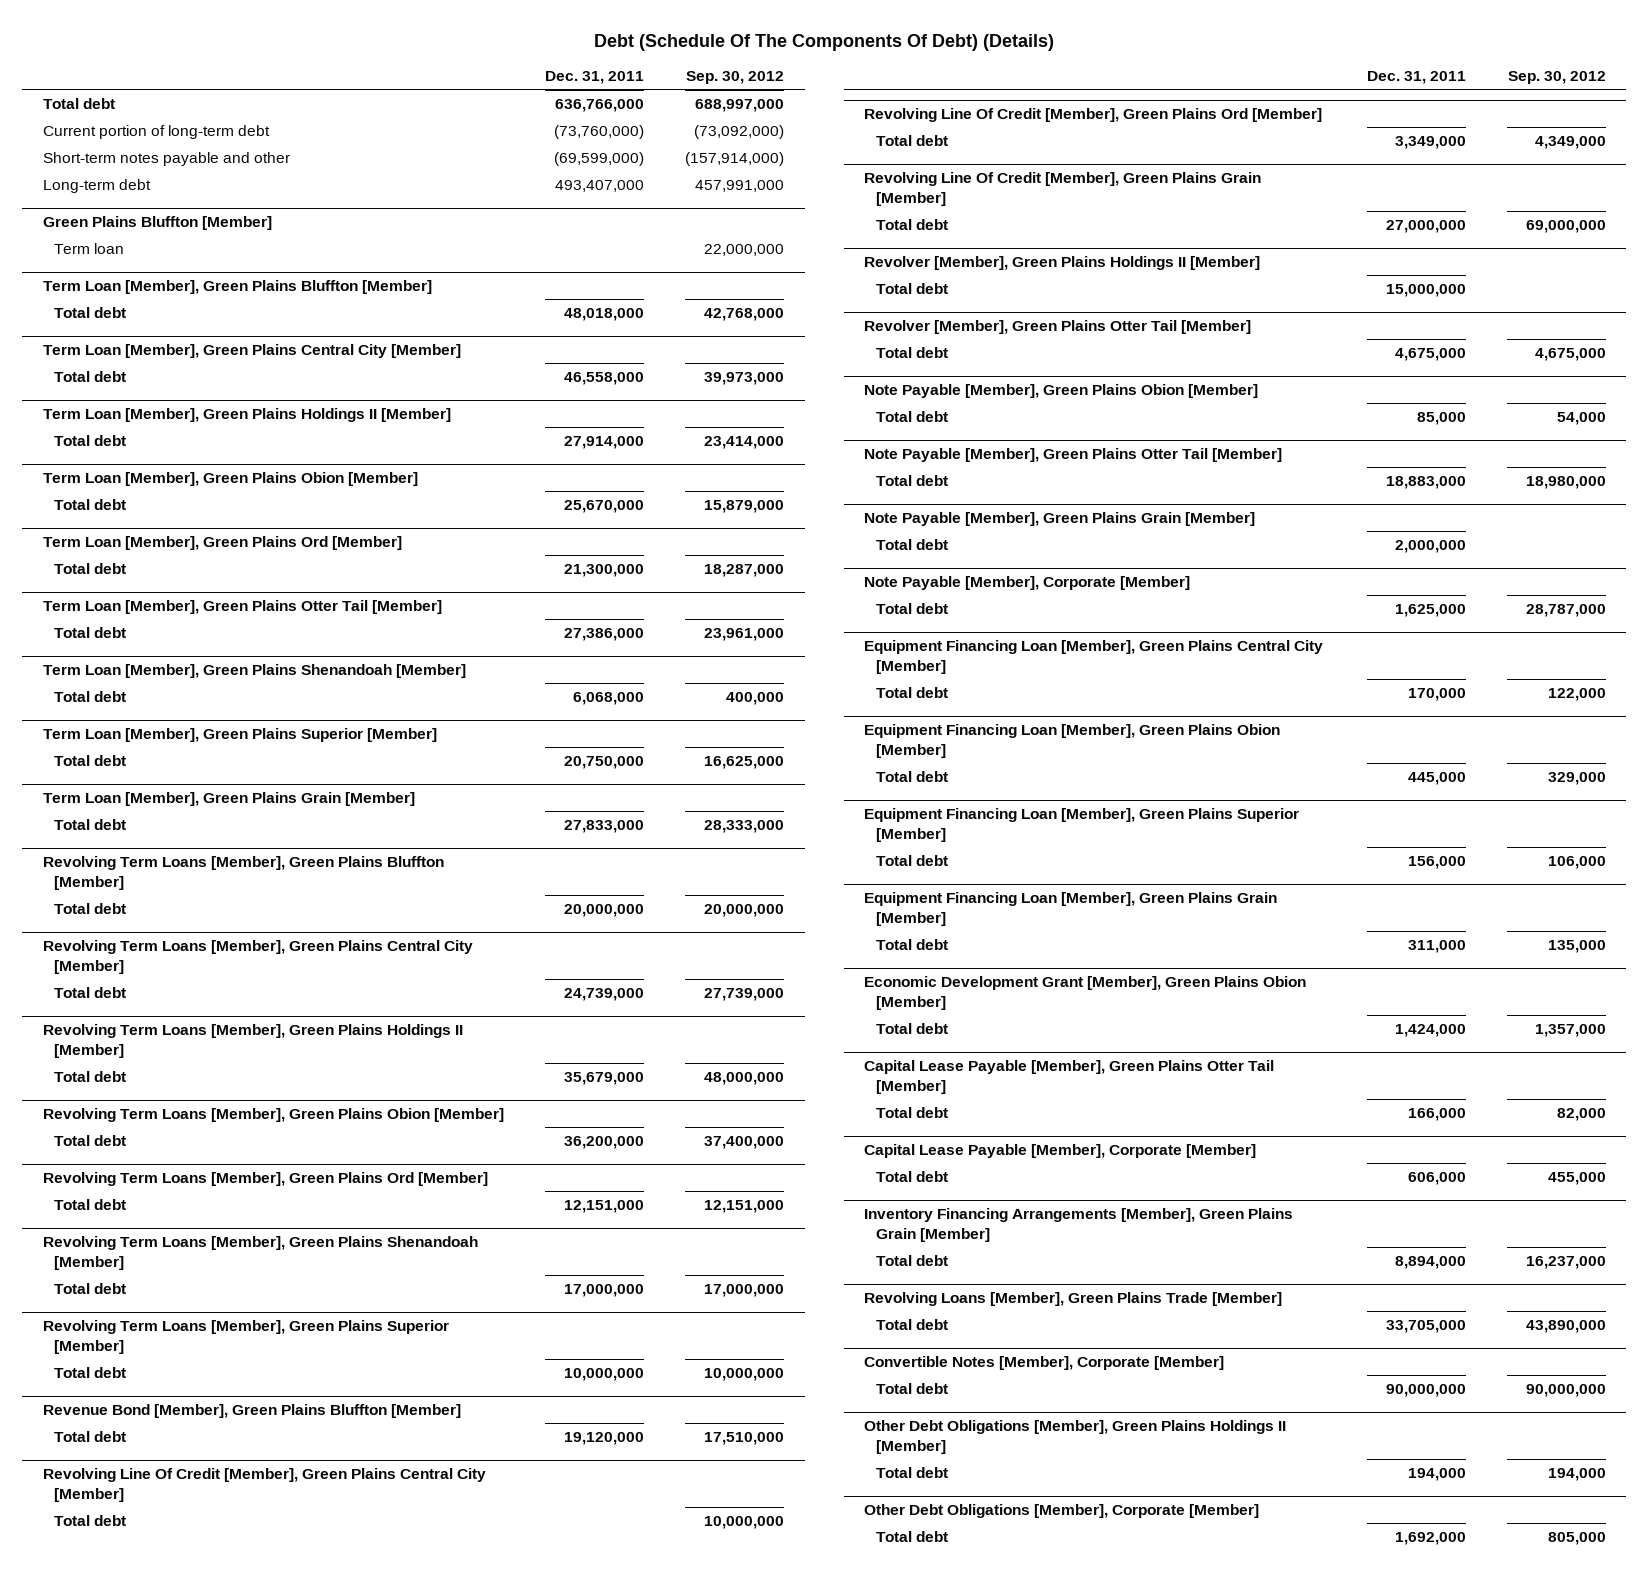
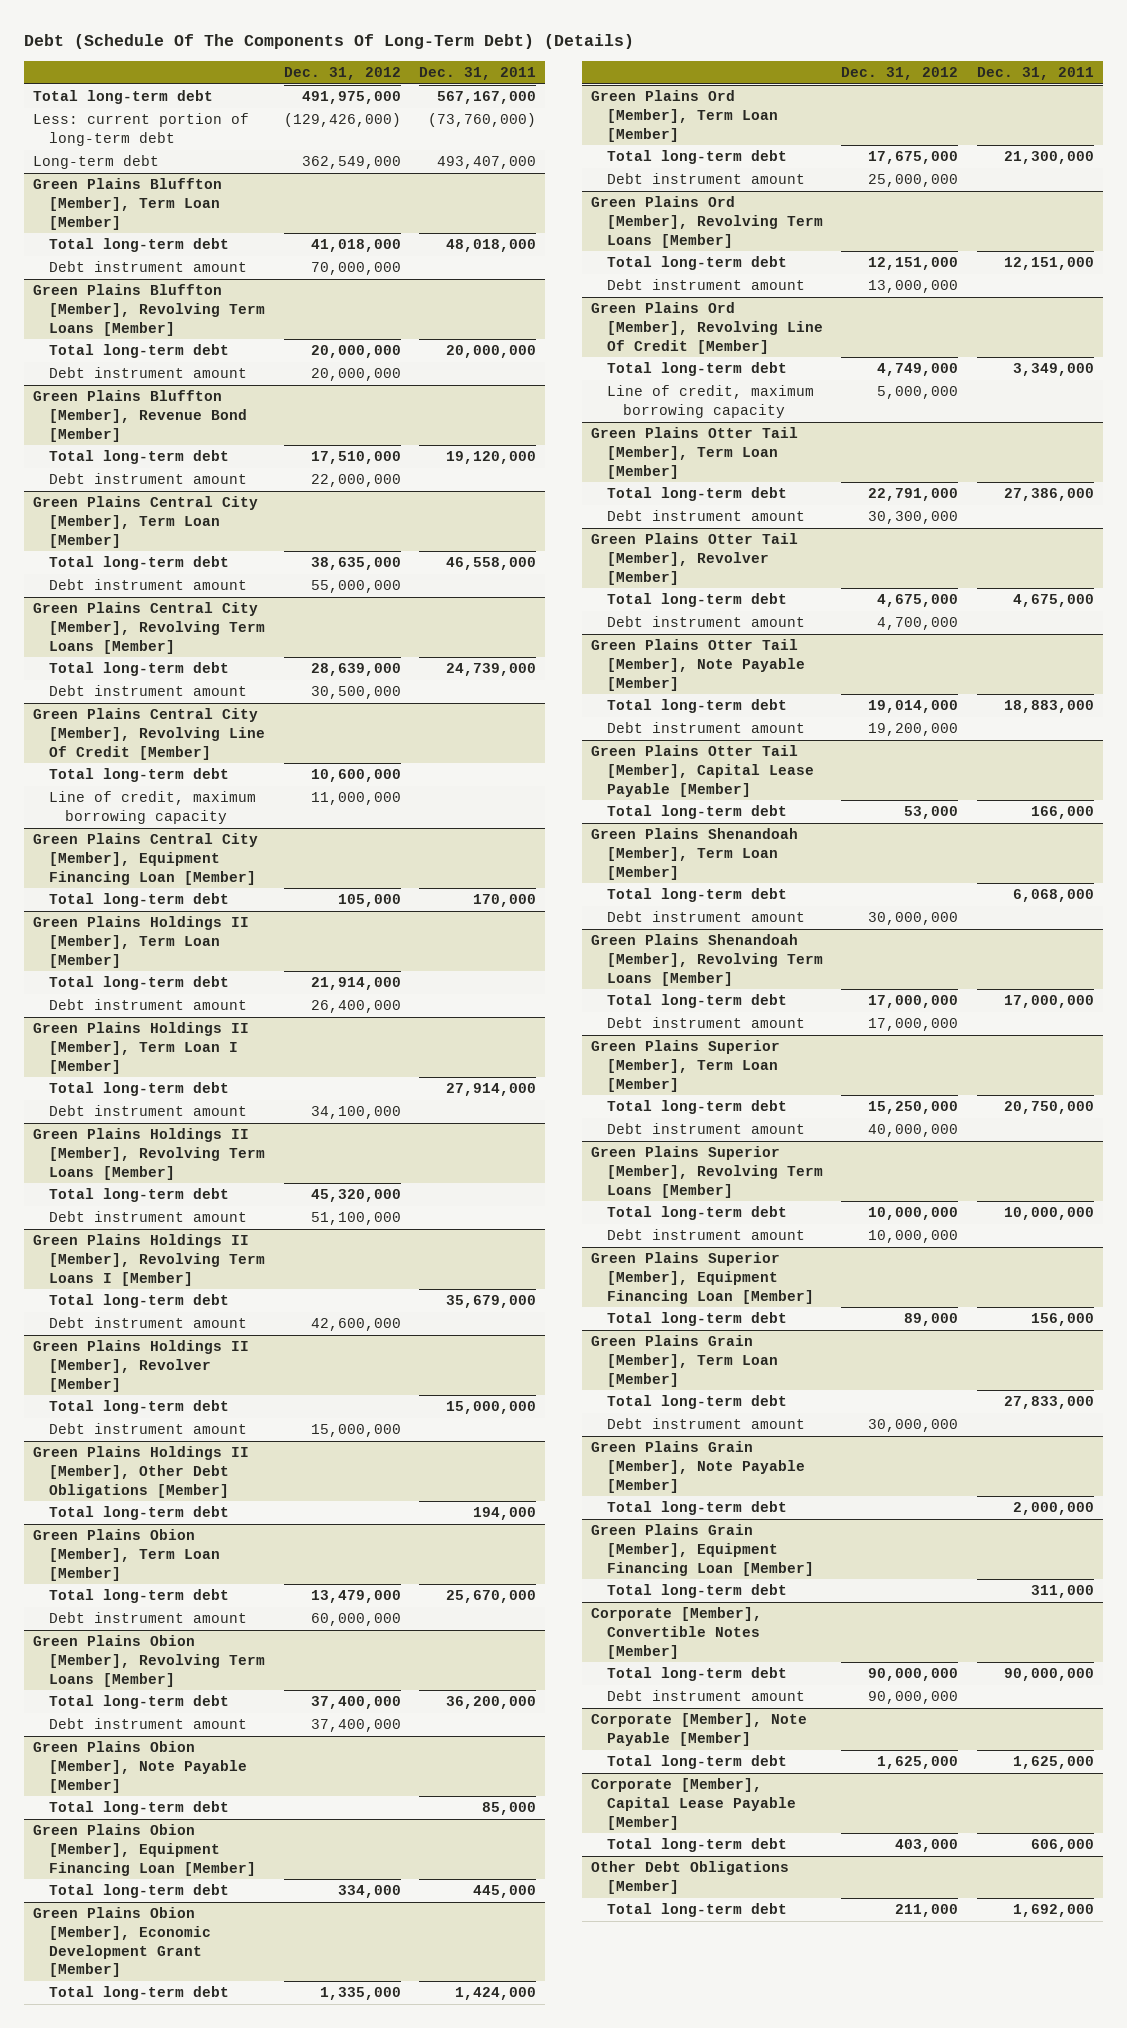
- Debt (Schedule Of The Components Of Debt) (Details)
+ Debt (Schedule Of The Components Of Long-Term Debt) (Details)
- | Dec. 31, 2011 | Sep. 30, 2012
+ | Dec. 31, 2012 | Dec. 31, 2011
- Total debt | 636,766,000 | 688,997,000
- Current portion of long-term debt | (73,760,000) | (73,092,000)
- Short-term notes payable and other | (69,599,000) | (157,914,000)
+ Total long-term debt | 491,975,000 | 567,167,000
+ Less: current portion of long-term debt | (129,426,000) | (73,760,000)
- Green Plains Bluffton [Member]
- Term loan | | 22,000,000
- Term Loan [Member], Green Plains Bluffton [Member]
- Total debt | 48,018,000 | 42,768,000
- Term Loan [Member], Green Plains Central City [Member]
- Total debt | 46,558,000 | 39,973,000
- Term Loan [Member], Green Plains Holdings II [Member]
- Total debt | 27,914,000 | 23,414,000
- Term Loan [Member], Green Plains Obion [Member]
- Total debt | 25,670,000 | 15,879,000
- Term Loan [Member], Green Plains Ord [Member]
- Total debt | 21,300,000 | 18,287,000
- Term Loan [Member], Green Plains Otter Tail [Member]
- Total debt | 27,386,000 | 23,961,000
- Term Loan [Member], Green Plains Shenandoah [Member]
- Total debt | 6,068,000 | 400,000
- Term Loan [Member], Green Plains Superior [Member]
- Total debt | 20,750,000 | 16,625,000
- Term Loan [Member], Green Plains Grain [Member]
- Total debt | 27,833,000 | 28,333,000
- Revolving Term Loans [Member], Green Plains Bluffton [Member]
- Total debt | 20,000,000 | 20,000,000
- Revolving Term Loans [Member], Green Plains Central City [Member]
- Total debt | 24,739,000 | 27,739,000
- Revolving Term Loans [Member], Green Plains Holdings II [Member]
- Total debt | 35,679,000 | 48,000,000
- Revolving Term Loans [Member], Green Plains Obion [Member]
- Total debt | 36,200,000 | 37,400,000
- Revolving Term Loans [Member], Green Plains Ord [Member]
- Total debt | 12,151,000 | 12,151,000
- Revolving Term Loans [Member], Green Plains Shenandoah [Member]
- Total debt | 17,000,000 | 17,000,000
- Revolving Term Loans [Member], Green Plains Superior [Member]
- Total debt | 10,000,000 | 10,000,000
- Revenue Bond [Member], Green Plains Bluffton [Member]
- Total debt | 19,120,000 | 17,510,000
- Revolving Line Of Credit [Member], Green Plains Central City [Member]
- Total debt | | 10,000,000
- Revolving Line Of Credit [Member], Green Plains Ord [Member]
- Total debt | 3,349,000 | 4,349,000
- Revolving Line Of Credit [Member], Green Plains Grain [Member]
- Total debt | 27,000,000 | 69,000,000
- Revolver [Member], Green Plains Holdings II [Member]
- Total debt | 15,000,000 |
- Revolver [Member], Green Plains Otter Tail [Member]
- Total debt | 4,675,000 | 4,675,000
- Note Payable [Member], Green Plains Obion [Member]
- Total debt | 85,000 | 54,000
- Note Payable [Member], Green Plains Otter Tail [Member]
- Total debt | 18,883,000 | 18,980,000
- Note Payable [Member], Green Plains Grain [Member]
- Total debt | 2,000,000 |
- Note Payable [Member], Corporate [Member]
- Total debt | 1,625,000 | 28,787,000
- Equipment Financing Loan [Member], Green Plains Central City [Member]
- Total debt | 170,000 | 122,000
- Equipment Financing Loan [Member], Green Plains Obion [Member]
- Total debt | 445,000 | 329,000
- Equipment Financing Loan [Member], Green Plains Superior [Member]
- Total debt | 156,000 | 106,000
- Equipment Financing Loan [Member], Green Plains Grain [Member]
- Total debt | 311,000 | 135,000
- Economic Development Grant [Member], Green Plains Obion [Member]
- Total debt | 1,424,000 | 1,357,000
- Capital Lease Payable [Member], Green Plains Otter Tail [Member]
- Total debt | 166,000 | 82,000
- Capital Lease Payable [Member], Corporate [Member]
- Total debt | 606,000 | 455,000
- Inventory Financing Arrangements [Member], Green Plains Grain [Member]
- Total debt | 8,894,000 | 16,237,000
- Revolving Loans [Member], Green Plains Trade [Member]
- Total debt | 33,705,000 | 43,890,000
- Convertible Notes [Member], Corporate [Member]
- Total debt | 90,000,000 | 90,000,000
- Other Debt Obligations [Member], Green Plains Holdings II [Member]
- Total debt | 194,000 | 194,000
- Other Debt Obligations [Member], Corporate [Member]
- Total debt | 1,692,000 | 805,000
+ Green Plains Bluffton [Member], Term Loan [Member]
+ Total long-term debt | 41,018,000 | 48,018,000
+ Debt instrument amount | 70,000,000 |
+ Green Plains Bluffton [Member], Revolving Term Loans [Member]
+ Total long-term debt | 20,000,000 | 20,000,000
+ Debt instrument amount | 20,000,000 |
+ Green Plains Bluffton [Member], Revenue Bond [Member]
+ Total long-term debt | 17,510,000 | 19,120,000
+ Debt instrument amount | 22,000,000 |
+ Green Plains Central City [Member], Term Loan [Member]
+ Total long-term debt | 38,635,000 | 46,558,000
+ Debt instrument amount | 55,000,000 |
+ Green Plains Central City [Member], Revolving Term Loans [Member]
+ Total long-term debt | 28,639,000 | 24,739,000
+ Debt instrument amount | 30,500,000 |
+ Green Plains Central City [Member], Revolving Line Of Credit [Member]
+ Total long-term debt | 10,600,000 |
+ Line of credit, maximum borrowing capacity | 11,000,000 |
+ Green Plains Central City [Member], Equipment Financing Loan [Member]
+ Total long-term debt | 105,000 | 170,000
+ Green Plains Holdings II [Member], Term Loan [Member]
+ Total long-term debt | 21,914,000 |
+ Debt instrument amount | 26,400,000 |
+ Green Plains Holdings II [Member], Term Loan I [Member]
+ Total long-term debt | | 27,914,000
+ Debt instrument amount | 34,100,000 |
+ Green Plains Holdings II [Member], Revolving Term Loans [Member]
+ Total long-term debt | 45,320,000 |
+ Debt instrument amount | 51,100,000 |
+ Green Plains Holdings II [Member], Revolving Term Loans I [Member]
+ Total long-term debt | | 35,679,000
+ Debt instrument amount | 42,600,000 |
+ Green Plains Holdings II [Member], Revolver [Member]
+ Total long-term debt | | 15,000,000
+ Debt instrument amount | 15,000,000 |
+ Green Plains Holdings II [Member], Other Debt Obligations [Member]
+ Total long-term debt | | 194,000
+ Green Plains Obion [Member], Term Loan [Member]
+ Total long-term debt | 13,479,000 | 25,670,000
+ Debt instrument amount | 60,000,000 |
+ Green Plains Obion [Member], Revolving Term Loans [Member]
+ Total long-term debt | 37,400,000 | 36,200,000
+ Debt instrument amount | 37,400,000 |
+ Green Plains Obion [Member], Note Payable [Member]
+ Total long-term debt | | 85,000
+ Green Plains Obion [Member], Equipment Financing Loan [Member]
+ Total long-term debt | 334,000 | 445,000
+ Green Plains Obion [Member], Economic Development Grant [Member]
+ Total long-term debt | 1,335,000 | 1,424,000
+ Green Plains Ord [Member], Term Loan [Member]
+ Total long-term debt | 17,675,000 | 21,300,000
+ Debt instrument amount | 25,000,000 |
+ Green Plains Ord [Member], Revolving Term Loans [Member]
+ Total long-term debt | 12,151,000 | 12,151,000
+ Debt instrument amount | 13,000,000 |
+ Green Plains Ord [Member], Revolving Line Of Credit [Member]
+ Total long-term debt | 4,749,000 | 3,349,000
+ Line of credit, maximum borrowing capacity | 5,000,000 |
+ Green Plains Otter Tail [Member], Term Loan [Member]
+ Total long-term debt | 22,791,000 | 27,386,000
+ Debt instrument amount | 30,300,000 |
+ Green Plains Otter Tail [Member], Revolver [Member]
+ Total long-term debt | 4,675,000 | 4,675,000
+ Debt instrument amount | 4,700,000 |
+ Green Plains Otter Tail [Member], Note Payable [Member]
+ Total long-term debt | 19,014,000 | 18,883,000
+ Debt instrument amount | 19,200,000 |
+ Green Plains Otter Tail [Member], Capital Lease Payable [Member]
+ Total long-term debt | 53,000 | 166,000
+ Green Plains Shenandoah [Member], Term Loan [Member]
+ Total long-term debt | | 6,068,000
+ Debt instrument amount | 30,000,000 |
+ Green Plains Shenandoah [Member], Revolving Term Loans [Member]
+ Total long-term debt | 17,000,000 | 17,000,000
+ Debt instrument amount | 17,000,000 |
+ Green Plains Superior [Member], Term Loan [Member]
+ Total long-term debt | 15,250,000 | 20,750,000
+ Debt instrument amount | 40,000,000 |
+ Green Plains Superior [Member], Revolving Term Loans [Member]
+ Total long-term debt | 10,000,000 | 10,000,000
+ Debt instrument amount | 10,000,000 |
+ Green Plains Superior [Member], Equipment Financing Loan [Member]
+ Total long-term debt | 89,000 | 156,000
+ Green Plains Grain [Member], Term Loan [Member]
+ Total long-term debt | | 27,833,000
+ Debt instrument amount | 30,000,000 |
+ Green Plains Grain [Member], Note Payable [Member]
+ Total long-term debt | | 2,000,000
+ Green Plains Grain [Member], Equipment Financing Loan [Member]
+ Total long-term debt | | 311,000
+ Corporate [Member], Convertible Notes [Member]
+ Total long-term debt | 90,000,000 | 90,000,000
+ Debt instrument amount | 90,000,000 |
+ Corporate [Member], Note Payable [Member]
+ Total long-term debt | 1,625,000 | 1,625,000
+ Corporate [Member], Capital Lease Payable [Member]
+ Total long-term debt | 403,000 | 606,000
+ Other Debt Obligations [Member]
+ Total long-term debt | 211,000 | 1,692,000

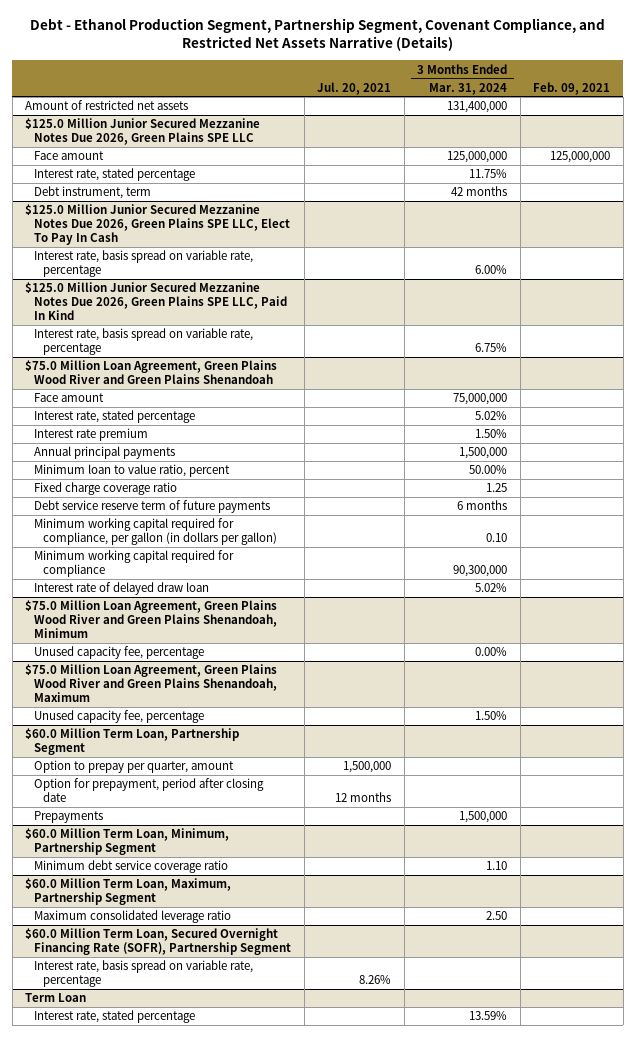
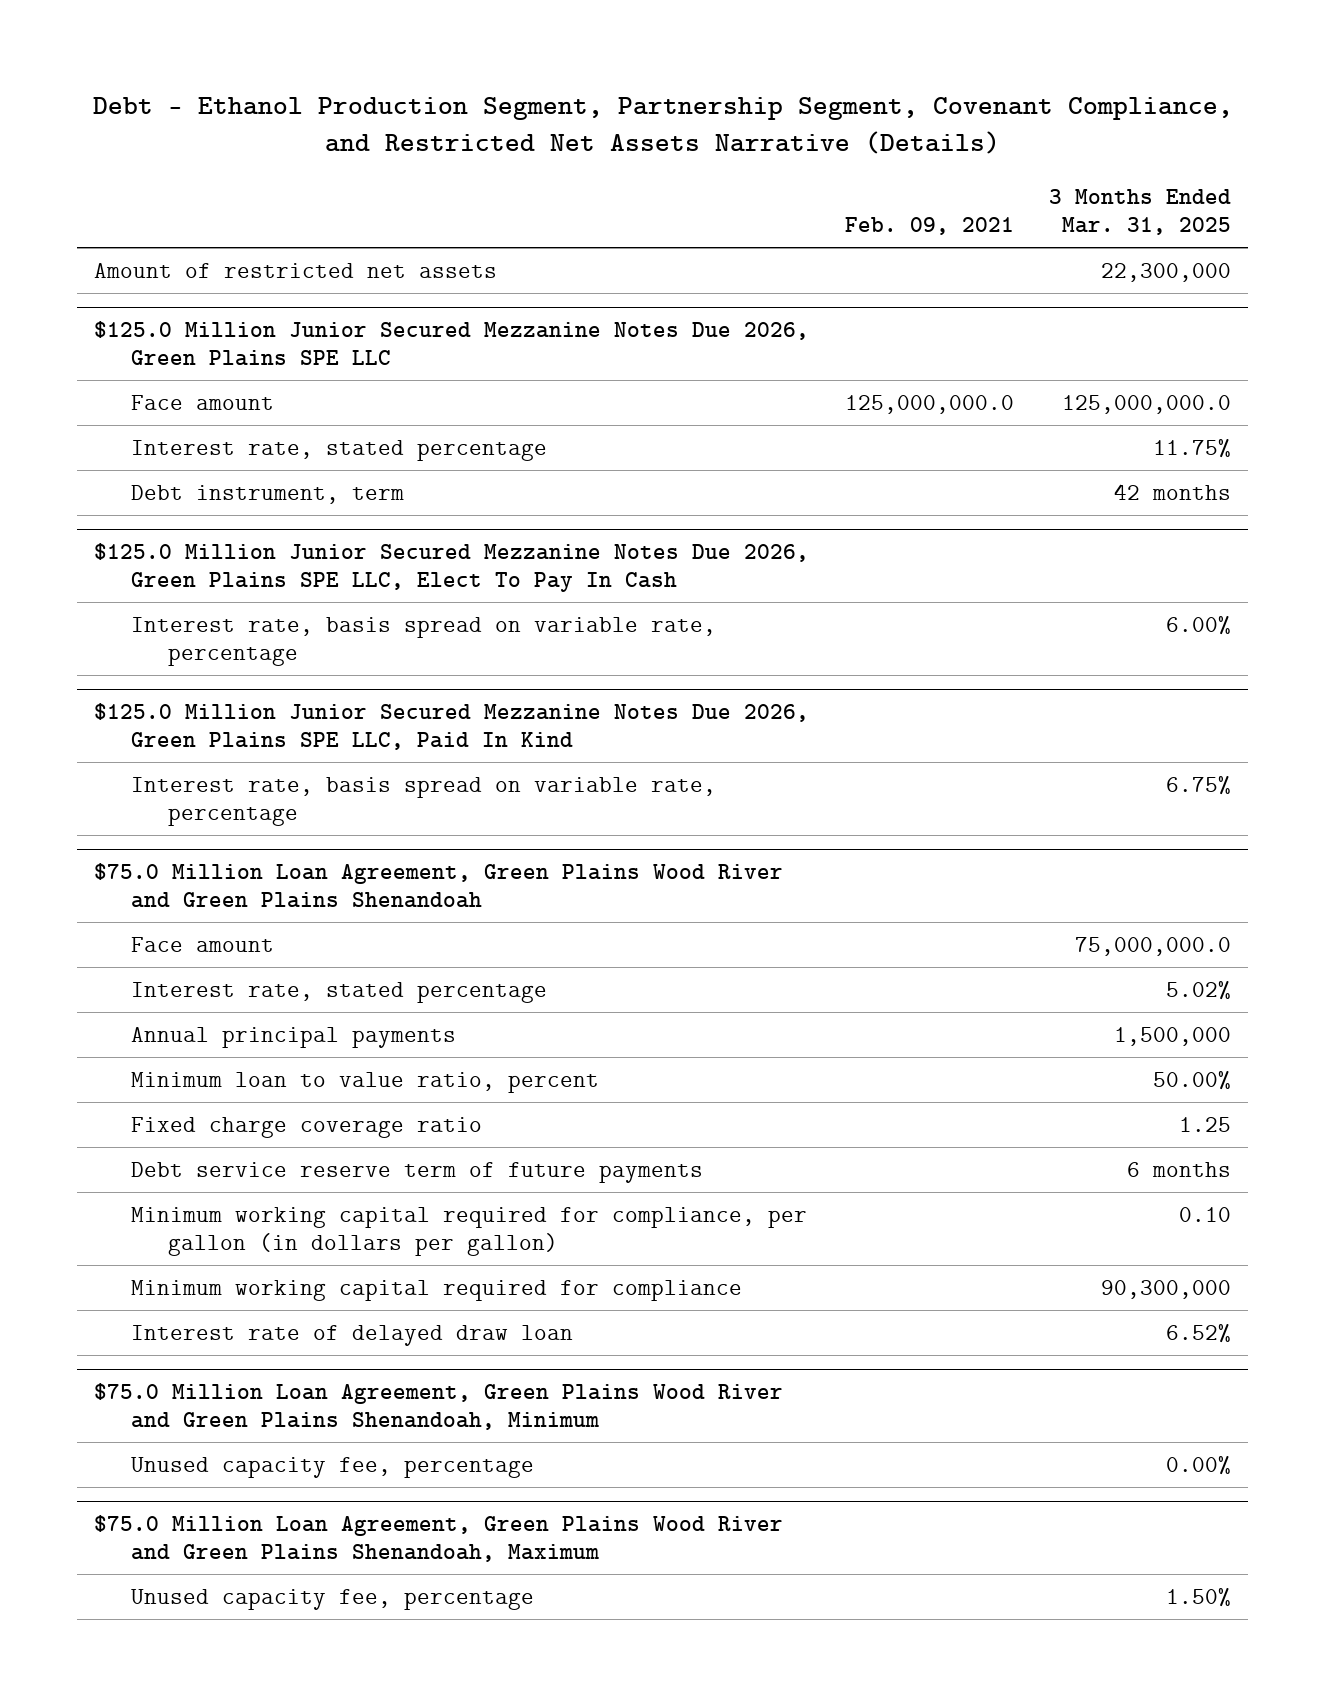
- | Jul. 20, 2021 | 3 Months Ended Mar. 31, 2024 | Feb. 09, 2021
+ | Feb. 09, 2021 | 3 Months Ended Mar. 31, 2025
@ $125.0 Million Junior Secured Mezzanine Notes Due 2026, Green Plains SPE LLC
- Face amount | | 125,000,000 | 125,000,000
+ Face amount | 125,000,000.0 | 125,000,000.0
@ $75.0 Million Loan Agreement, Green Plains Wood River and Green Plains Shenandoah
- Interest rate premium | | 1.50% |
- $60.0 Million Term Loan, Partnership Segment
- Option to prepay per quarter, amount | 1,500,000 | |
- Option for prepayment, period after closing date | 12 months | |
- Prepayments | | 1,500,000 |
- $60.0 Million Term Loan, Minimum, Partnership Segment
- Minimum debt service coverage ratio | | 1.10 |
- $60.0 Million Term Loan, Maximum, Partnership Segment
- Maximum consolidated leverage ratio | | 2.50 |
- $60.0 Million Term Loan, Secured Overnight Financing Rate (SOFR), Partnership Segment
- Interest rate, basis spread on variable rate, percentage | 8.26% | |
- Term Loan
- Interest rate, stated percentage | | 13.59% |

